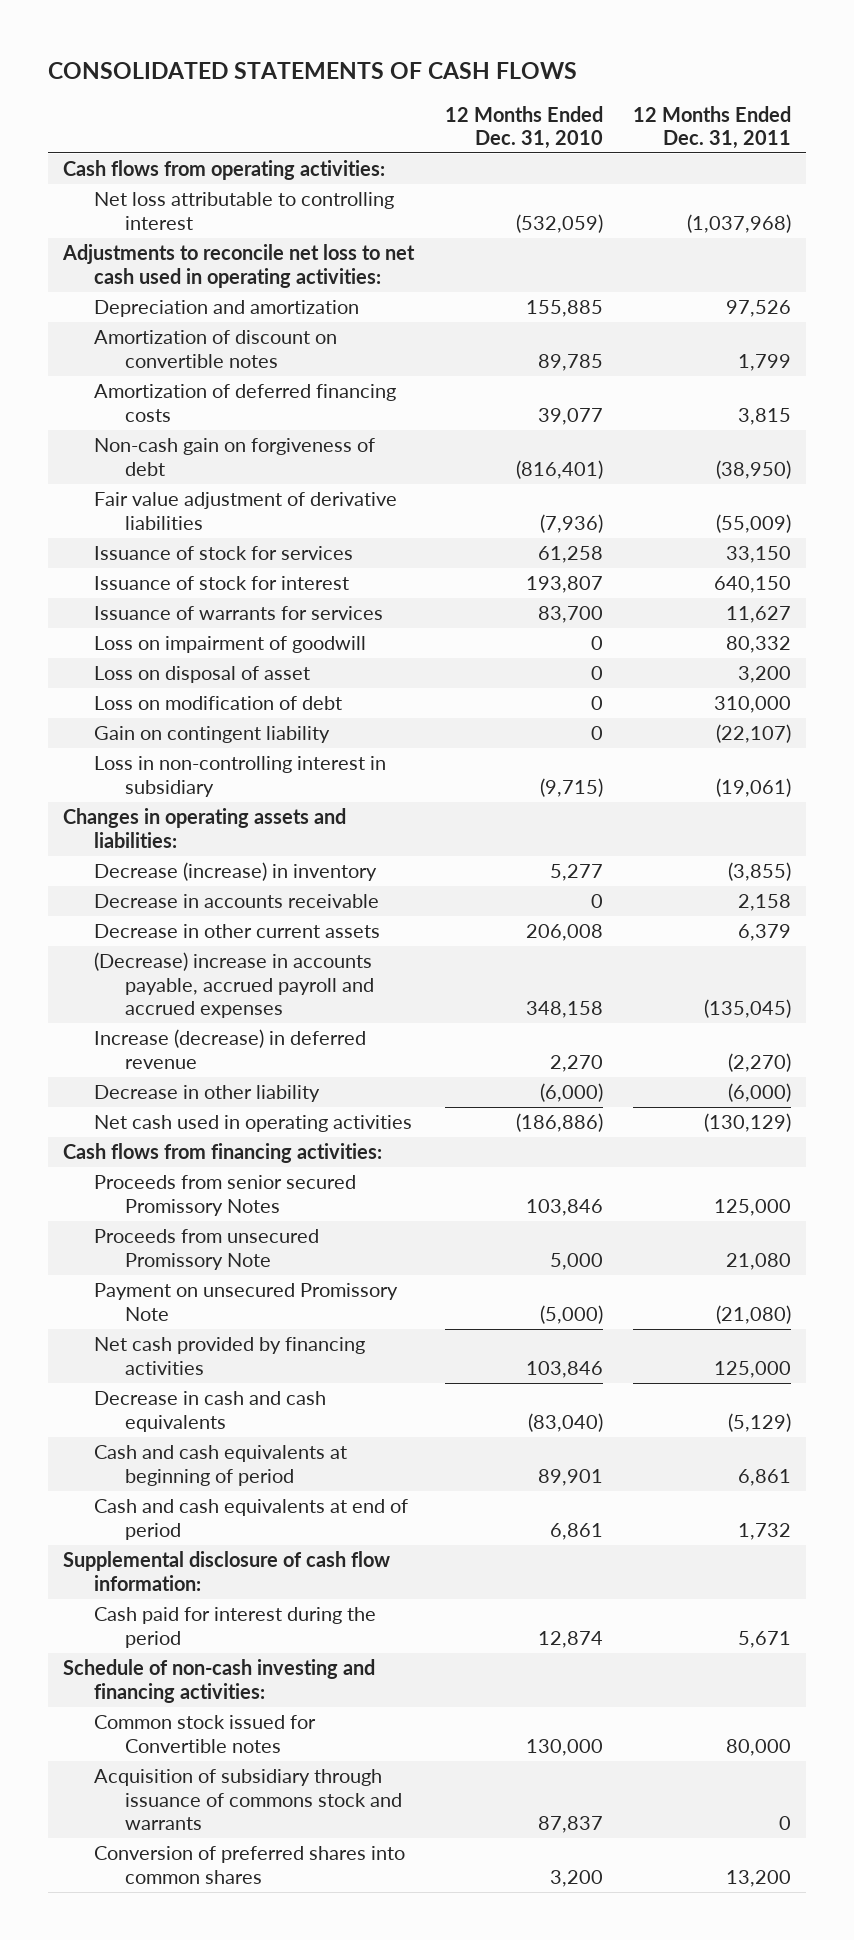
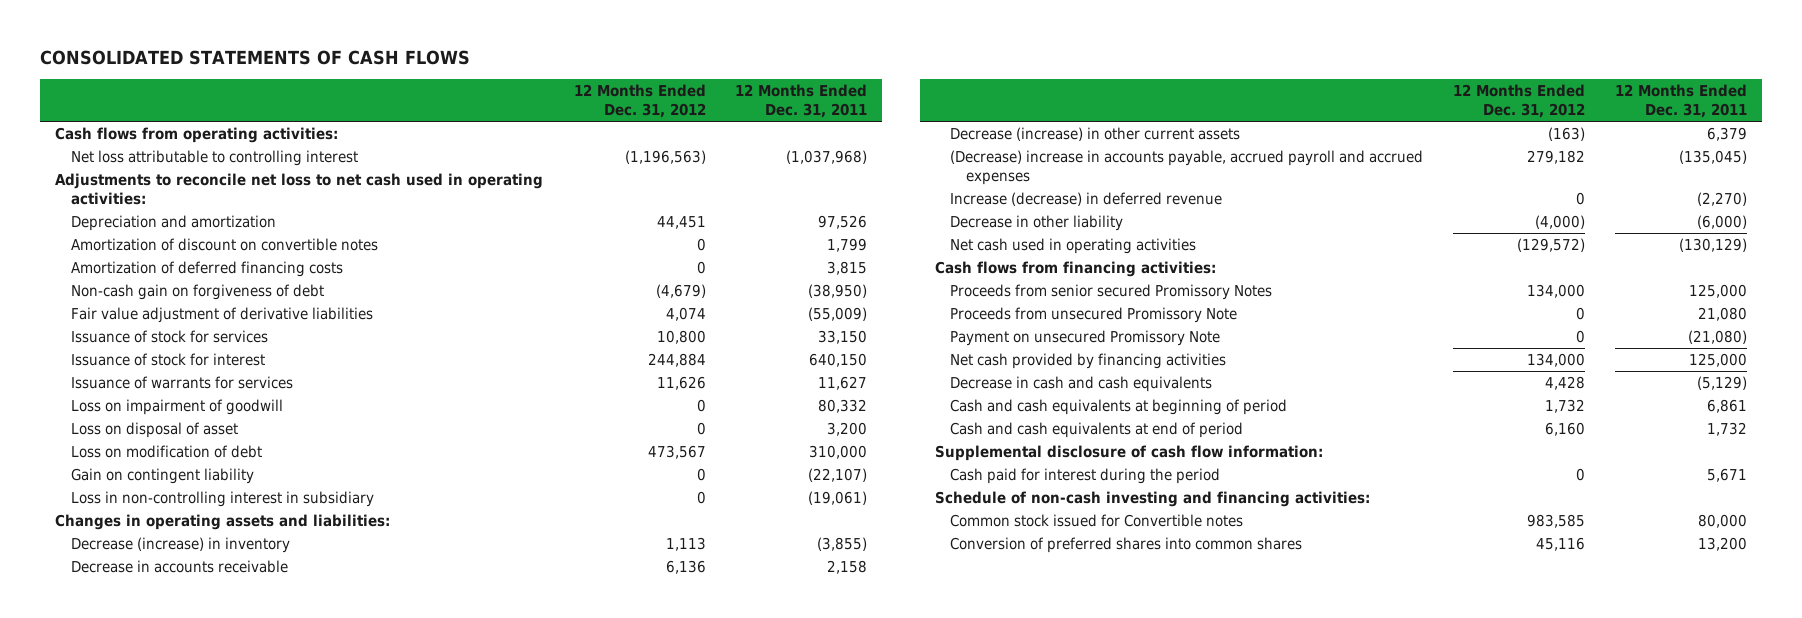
- | 12 Months Ended Dec. 31, 2010 | 12 Months Ended Dec. 31, 2011
+ | 12 Months Ended Dec. 31, 2012 | 12 Months Ended Dec. 31, 2011
- Decrease in other current assets | 206,008 | 6,379
+ Decrease (increase) in other current assets | (163) | 6,379
- Acquisition of subsidiary through issuance of commons stock and warrants | 87,837 | 0

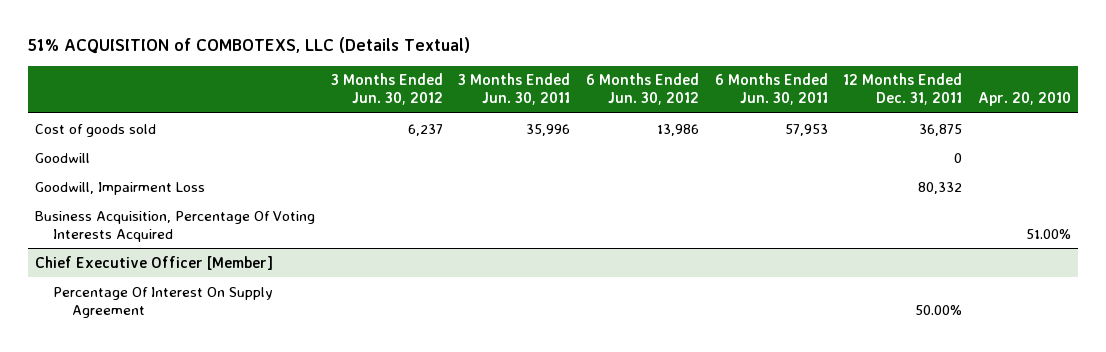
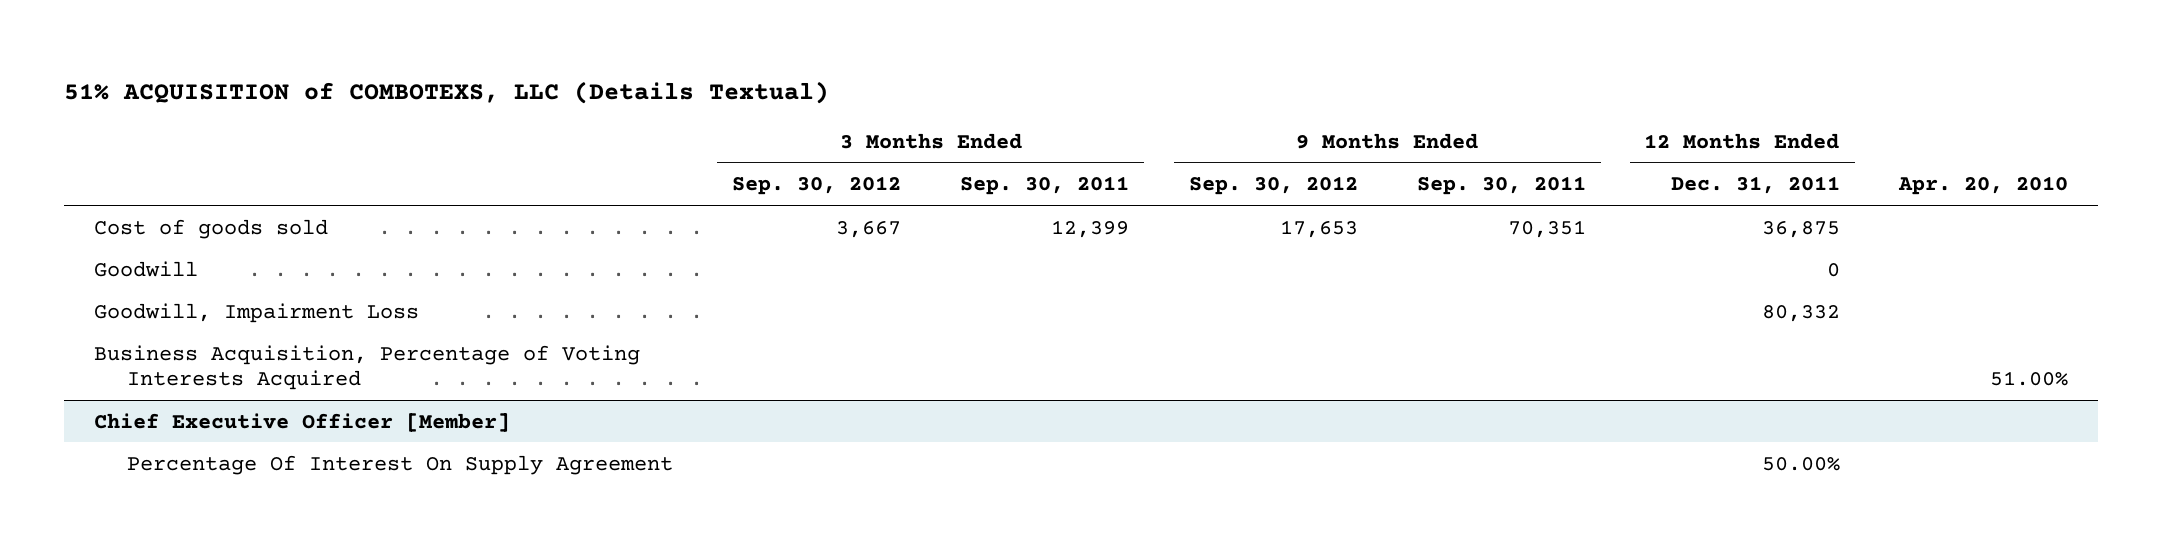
- | 3 Months Ended Jun. 30, 2012 | 3 Months Ended Jun. 30, 2011 | 6 Months Ended Jun. 30, 2012 | 6 Months Ended Jun. 30, 2011 | 12 Months Ended Dec. 31, 2011 | Apr. 20, 2010
+ | 3 Months Ended Sep. 30, 2012 | 3 Months Ended Sep. 30, 2011 | 9 Months Ended Sep. 30, 2012 | 9 Months Ended Sep. 30, 2011 | 12 Months Ended Dec. 31, 2011 | Apr. 20, 2010
- Business Acquisition, Percentage Of Voting Interests Acquired | | | | | | 51.00%
+ Business Acquisition, Percentage of Voting Interests Acquired | | | | | | 51.00%

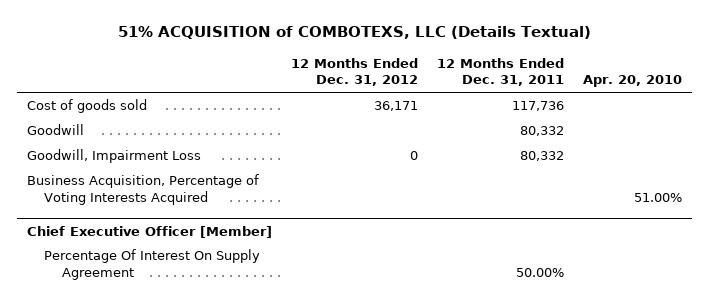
- | 3 Months Ended Sep. 30, 2012 | 3 Months Ended Sep. 30, 2011 | 9 Months Ended Sep. 30, 2012 | 9 Months Ended Sep. 30, 2011 | 12 Months Ended Dec. 31, 2011 | Apr. 20, 2010
+ | 12 Months Ended Dec. 31, 2012 | 12 Months Ended Dec. 31, 2011 | Apr. 20, 2010
- Cost of goods sold | 3,667 | 12,399 | 17,653 | 70,351 | 36,875 |
- Goodwill | | | | | 0 |
+ Cost of goods sold | 36,171 | 117,736 |
+ Goodwill | | 80,332 |

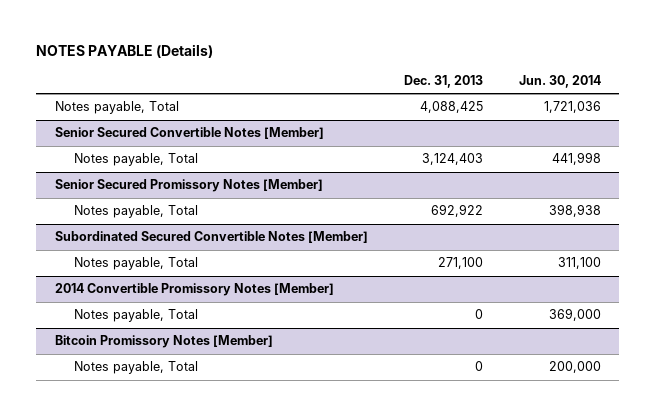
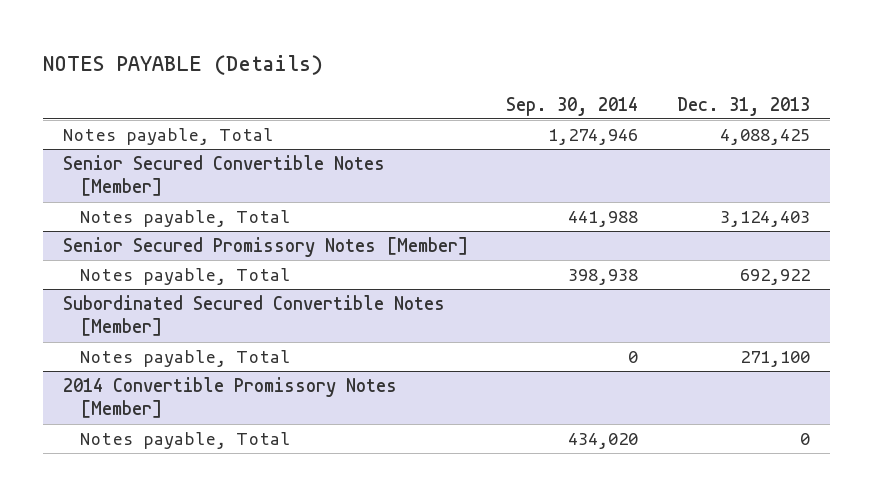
- | Dec. 31, 2013 | Jun. 30, 2014
+ | Sep. 30, 2014 | Dec. 31, 2013
- Bitcoin Promissory Notes [Member]
- Notes payable, Total | 0 | 200,000

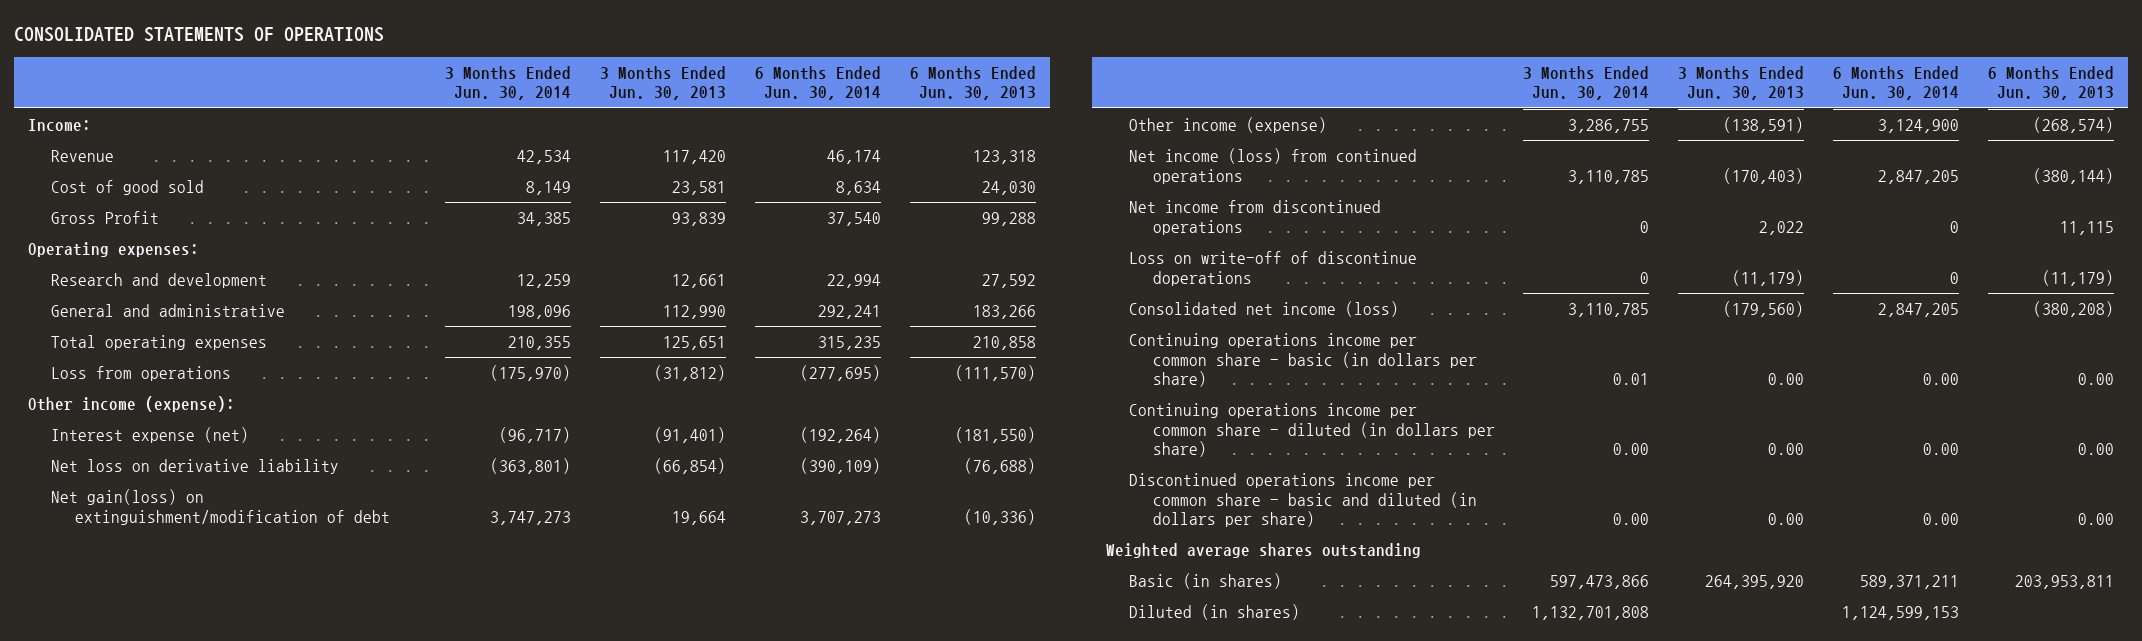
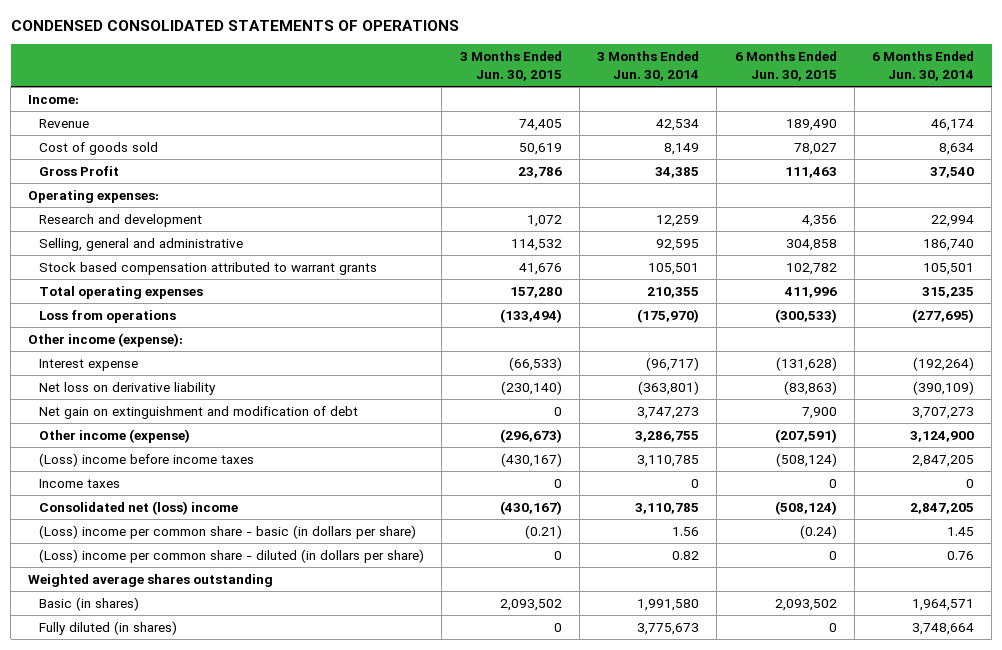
- CONSOLIDATED STATEMENTS OF OPERATIONS
+ CONDENSED CONSOLIDATED STATEMENTS OF OPERATIONS
- | 3 Months Ended Jun. 30, 2014 | 3 Months Ended Jun. 30, 2013 | 6 Months Ended Jun. 30, 2014 | 6 Months Ended Jun. 30, 2013
+ | 3 Months Ended Jun. 30, 2015 | 3 Months Ended Jun. 30, 2014 | 6 Months Ended Jun. 30, 2015 | 6 Months Ended Jun. 30, 2014
- Cost of good sold | 8,149 | 23,581 | 8,634 | 24,030
+ Cost of goods sold | 50,619 | 8,149 | 78,027 | 8,634
- General and administrative | 198,096 | 112,990 | 292,241 | 183,266
+ Selling, general and administrative | 114,532 | 92,595 | 304,858 | 186,740
+ Stock based compensation attributed to warrant grants | 41,676 | 105,501 | 102,782 | 105,501
- Interest expense (net) | (96,717) | (91,401) | (192,264) | (181,550)
+ Interest expense | (66,533) | (96,717) | (131,628) | (192,264)
- Net gain(loss) on extinguishment/modification of debt | 3,747,273 | 19,664 | 3,707,273 | (10,336)
+ Net gain on extinguishment and modification of debt | 0 | 3,747,273 | 7,900 | 3,707,273
- Net income (loss) from continued operations | 3,110,785 | (170,403) | 2,847,205 | (380,144)
- Net income from discontinued operations | 0 | 2,022 | 0 | 11,115
- Loss on write-off of discontinue doperations | 0 | (11,179) | 0 | (11,179)
- Consolidated net income (loss) | 3,110,785 | (179,560) | 2,847,205 | (380,208)
- Continuing operations income per common share - basic (in dollars per share) | 0.01 | 0.00 | 0.00 | 0.00
- Continuing operations income per common share - diluted (in dollars per share) | 0.00 | 0.00 | 0.00 | 0.00
- Discontinued operations income per common share - basic and diluted (in dollars per share) | 0.00 | 0.00 | 0.00 | 0.00
+ (Loss) income before income taxes | (430,167) | 3,110,785 | (508,124) | 2,847,205
+ Income taxes | 0 | 0 | 0 | 0
+ Consolidated net (loss) income | (430,167) | 3,110,785 | (508,124) | 2,847,205
+ (Loss) income per common share - basic (in dollars per share) | (0.21) | 1.56 | (0.24) | 1.45
+ (Loss) income per common share - diluted (in dollars per share) | 0 | 0.82 | 0 | 0.76
- Basic (in shares) | 597,473,866 | 264,395,920 | 589,371,211 | 203,953,811
- Diluted (in shares) | 1,132,701,808 | | 1,124,599,153 |
+ Basic (in shares) | 2,093,502 | 1,991,580 | 2,093,502 | 1,964,571
+ Fully diluted (in shares) | 0 | 3,775,673 | 0 | 3,748,664

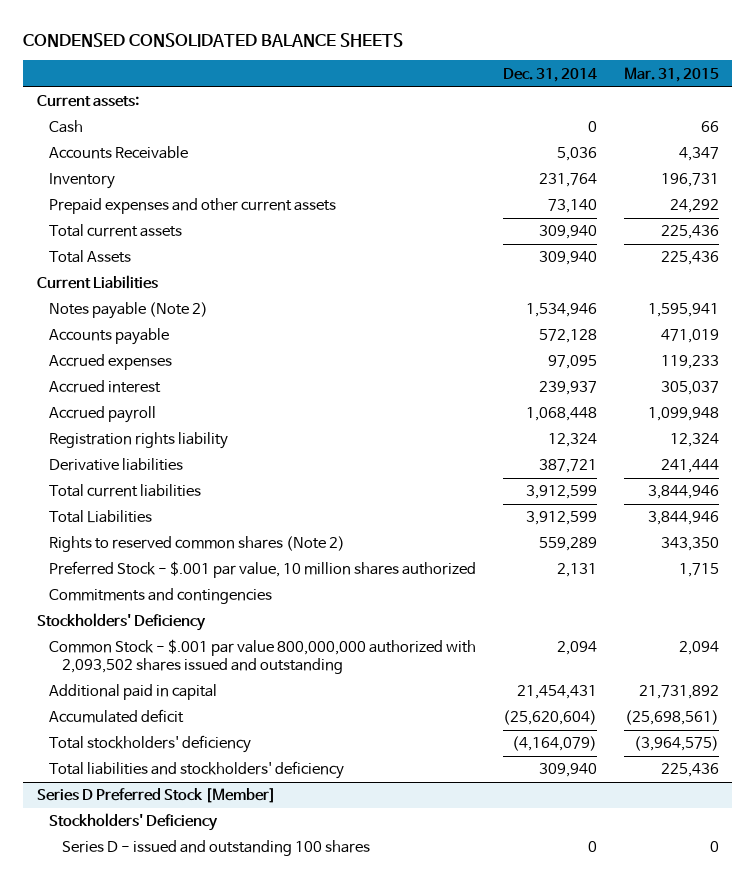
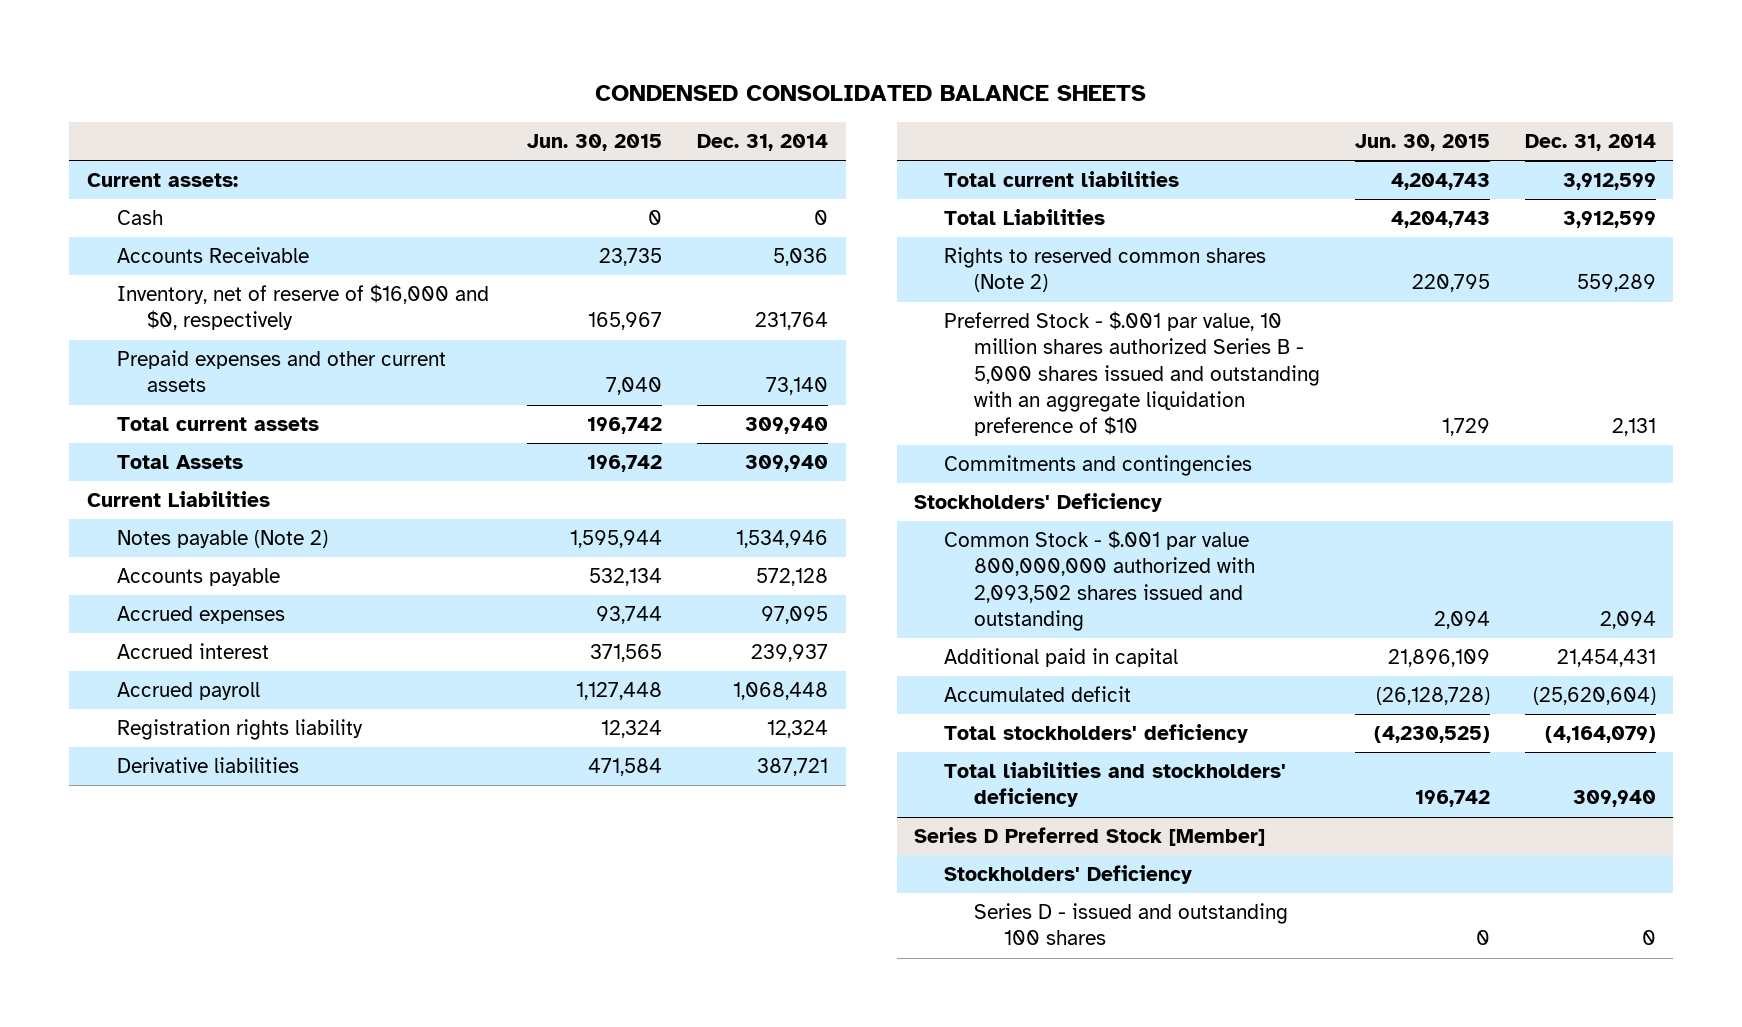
- | Dec. 31, 2014 | Mar. 31, 2015
+ | Jun. 30, 2015 | Dec. 31, 2014
- Inventory | 231,764 | 196,731
+ Inventory, net of reserve of $16,000 and $0, respectively | 165,967 | 231,764
- Preferred Stock - $.001 par value, 10 million shares authorized | 2,131 | 1,715
+ Preferred Stock - $.001 par value, 10 million shares authorized Series B - 5,000 shares issued and outstanding with an aggregate liquidation preference of $10 | 1,729 | 2,131

